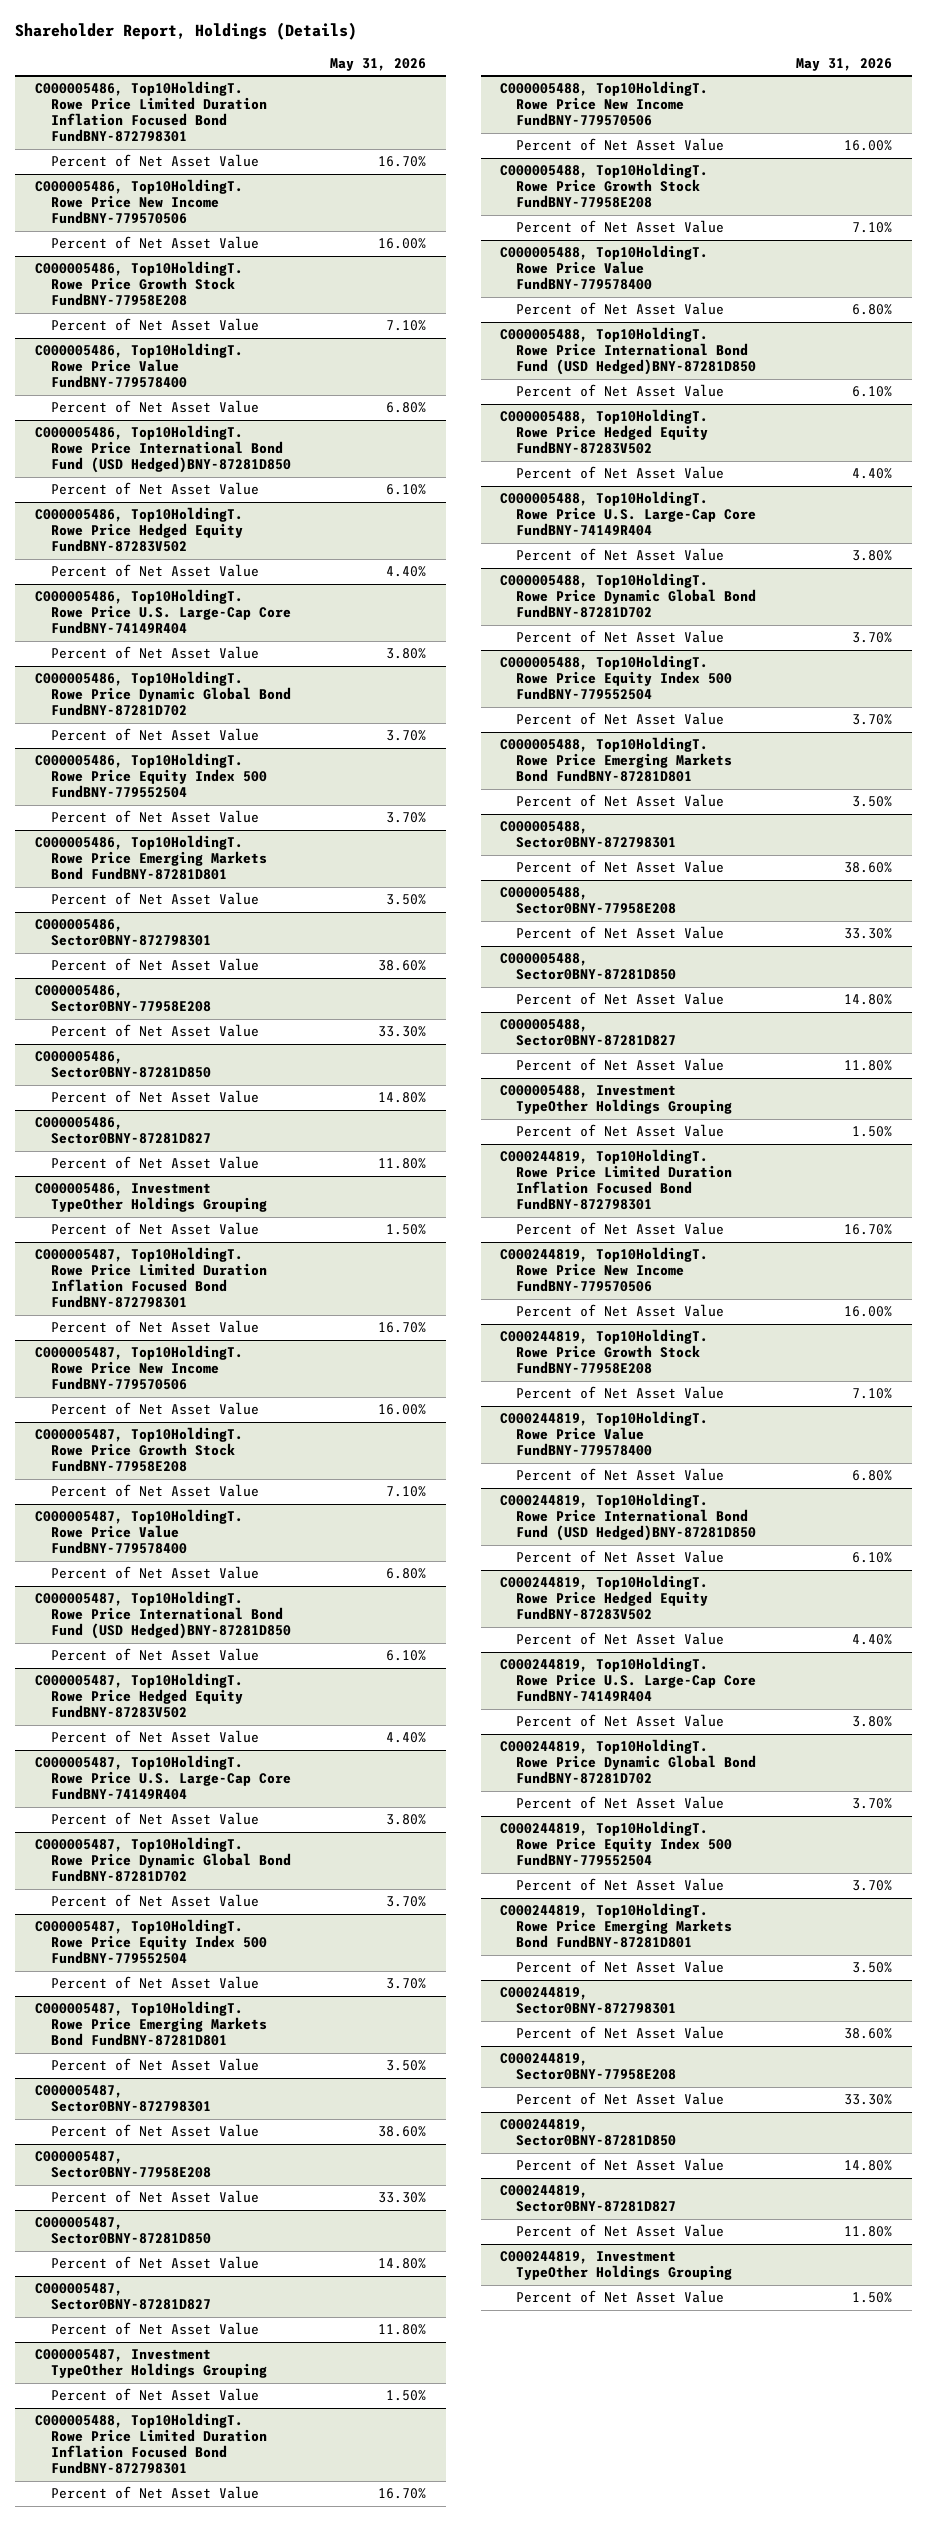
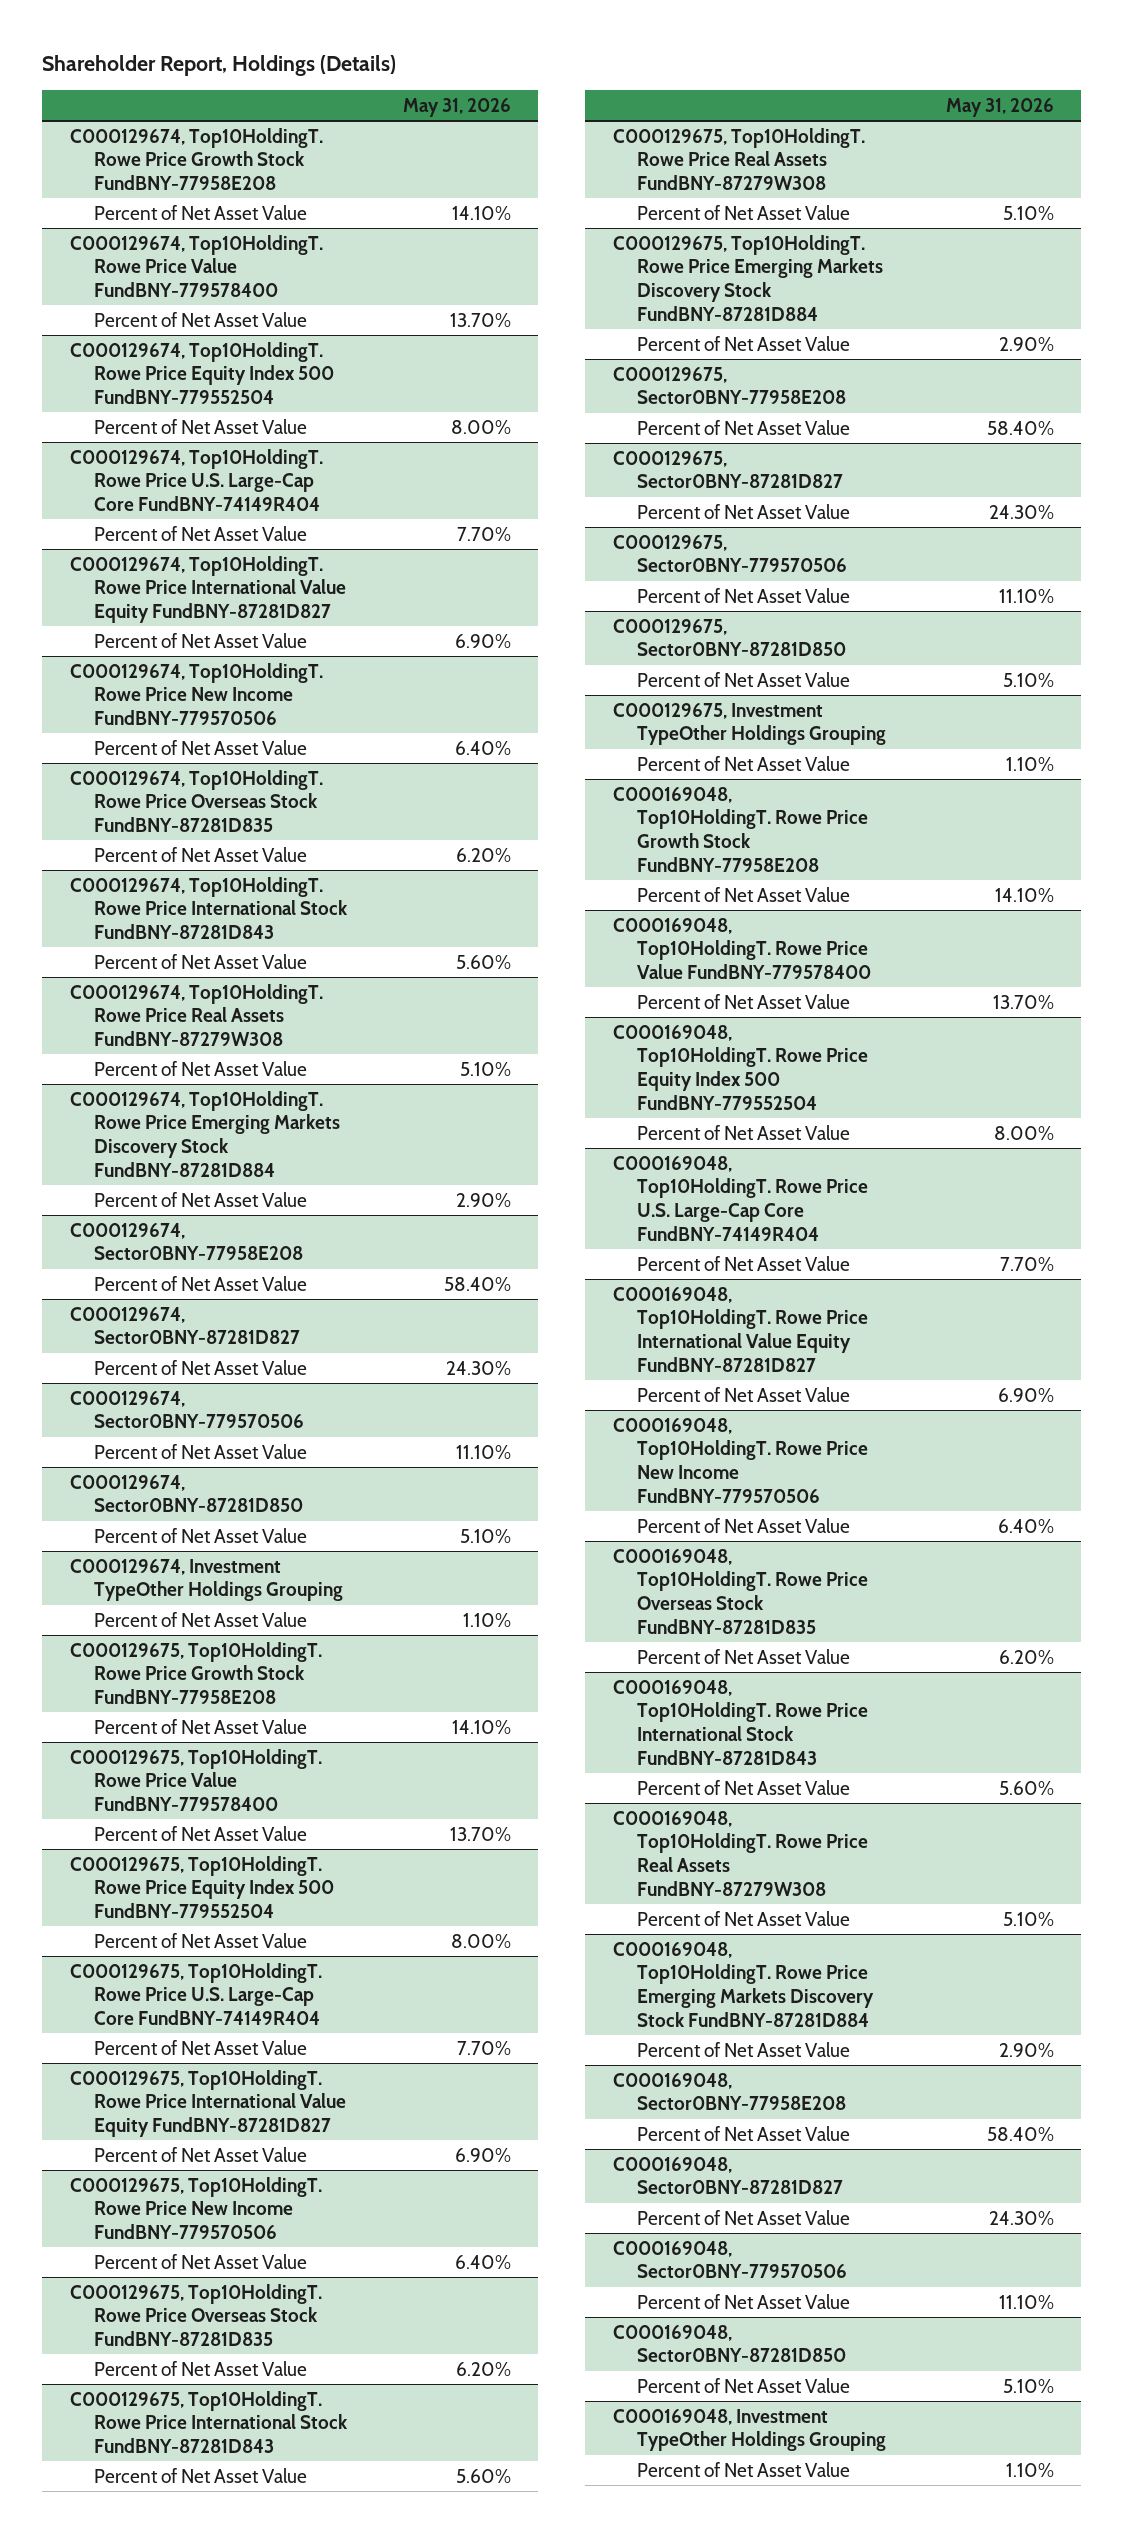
- C000005486, Top10HoldingT. Rowe Price Limited Duration Inflation Focused Bond FundBNY-872798301
- Percent of Net Asset Value | 16.70%
- C000005486, Top10HoldingT. Rowe Price New Income FundBNY-779570506
- Percent of Net Asset Value | 16.00%
- C000005486, Top10HoldingT. Rowe Price Growth Stock FundBNY-77958E208
- Percent of Net Asset Value | 7.10%
- C000005486, Top10HoldingT. Rowe Price Value FundBNY-779578400
- Percent of Net Asset Value | 6.80%
- C000005486, Top10HoldingT. Rowe Price International Bond Fund (USD Hedged)BNY-87281D850
- Percent of Net Asset Value | 6.10%
- C000005486, Top10HoldingT. Rowe Price Hedged Equity FundBNY-87283V502
- Percent of Net Asset Value | 4.40%
- C000005486, Top10HoldingT. Rowe Price U.S. Large-Cap Core FundBNY-74149R404
- Percent of Net Asset Value | 3.80%
- C000005486, Top10HoldingT. Rowe Price Dynamic Global Bond FundBNY-87281D702
- Percent of Net Asset Value | 3.70%
- C000005486, Top10HoldingT. Rowe Price Equity Index 500 FundBNY-779552504
- Percent of Net Asset Value | 3.70%
- C000005486, Top10HoldingT. Rowe Price Emerging Markets Bond FundBNY-87281D801
- Percent of Net Asset Value | 3.50%
- C000005486, Sector0BNY-872798301
- Percent of Net Asset Value | 38.60%
- C000005486, Sector0BNY-77958E208
- Percent of Net Asset Value | 33.30%
- C000005486, Sector0BNY-87281D850
- Percent of Net Asset Value | 14.80%
- C000005486, Sector0BNY-87281D827
- Percent of Net Asset Value | 11.80%
- C000005486, Investment TypeOther Holdings Grouping
- Percent of Net Asset Value | 1.50%
- C000005487, Top10HoldingT. Rowe Price Limited Duration Inflation Focused Bond FundBNY-872798301
- Percent of Net Asset Value | 16.70%
- C000005487, Top10HoldingT. Rowe Price New Income FundBNY-779570506
- Percent of Net Asset Value | 16.00%
- C000005487, Top10HoldingT. Rowe Price Growth Stock FundBNY-77958E208
- Percent of Net Asset Value | 7.10%
- C000005487, Top10HoldingT. Rowe Price Value FundBNY-779578400
- Percent of Net Asset Value | 6.80%
- C000005487, Top10HoldingT. Rowe Price International Bond Fund (USD Hedged)BNY-87281D850
- Percent of Net Asset Value | 6.10%
- C000005487, Top10HoldingT. Rowe Price Hedged Equity FundBNY-87283V502
- Percent of Net Asset Value | 4.40%
- C000005487, Top10HoldingT. Rowe Price U.S. Large-Cap Core FundBNY-74149R404
- Percent of Net Asset Value | 3.80%
- C000005487, Top10HoldingT. Rowe Price Dynamic Global Bond FundBNY-87281D702
- Percent of Net Asset Value | 3.70%
- C000005487, Top10HoldingT. Rowe Price Equity Index 500 FundBNY-779552504
- Percent of Net Asset Value | 3.70%
- C000005487, Top10HoldingT. Rowe Price Emerging Markets Bond FundBNY-87281D801
- Percent of Net Asset Value | 3.50%
- C000005487, Sector0BNY-872798301
- Percent of Net Asset Value | 38.60%
- C000005487, Sector0BNY-77958E208
- Percent of Net Asset Value | 33.30%
- C000005487, Sector0BNY-87281D850
- Percent of Net Asset Value | 14.80%
- C000005487, Sector0BNY-87281D827
- Percent of Net Asset Value | 11.80%
- C000005487, Investment TypeOther Holdings Grouping
- Percent of Net Asset Value | 1.50%
- C000005488, Top10HoldingT. Rowe Price Limited Duration Inflation Focused Bond FundBNY-872798301
- Percent of Net Asset Value | 16.70%
- C000005488, Top10HoldingT. Rowe Price New Income FundBNY-779570506
- Percent of Net Asset Value | 16.00%
- C000005488, Top10HoldingT. Rowe Price Growth Stock FundBNY-77958E208
- Percent of Net Asset Value | 7.10%
- C000005488, Top10HoldingT. Rowe Price Value FundBNY-779578400
- Percent of Net Asset Value | 6.80%
- C000005488, Top10HoldingT. Rowe Price International Bond Fund (USD Hedged)BNY-87281D850
- Percent of Net Asset Value | 6.10%
- C000005488, Top10HoldingT. Rowe Price Hedged Equity FundBNY-87283V502
- Percent of Net Asset Value | 4.40%
- C000005488, Top10HoldingT. Rowe Price U.S. Large-Cap Core FundBNY-74149R404
- Percent of Net Asset Value | 3.80%
- C000005488, Top10HoldingT. Rowe Price Dynamic Global Bond FundBNY-87281D702
- Percent of Net Asset Value | 3.70%
- C000005488, Top10HoldingT. Rowe Price Equity Index 500 FundBNY-779552504
- Percent of Net Asset Value | 3.70%
- C000005488, Top10HoldingT. Rowe Price Emerging Markets Bond FundBNY-87281D801
- Percent of Net Asset Value | 3.50%
- C000005488, Sector0BNY-872798301
- Percent of Net Asset Value | 38.60%
- C000005488, Sector0BNY-77958E208
- Percent of Net Asset Value | 33.30%
- C000005488, Sector0BNY-87281D850
- Percent of Net Asset Value | 14.80%
- C000005488, Sector0BNY-87281D827
- Percent of Net Asset Value | 11.80%
- C000005488, Investment TypeOther Holdings Grouping
- Percent of Net Asset Value | 1.50%
- C000244819, Top10HoldingT. Rowe Price Limited Duration Inflation Focused Bond FundBNY-872798301
- Percent of Net Asset Value | 16.70%
- C000244819, Top10HoldingT. Rowe Price New Income FundBNY-779570506
- Percent of Net Asset Value | 16.00%
- C000244819, Top10HoldingT. Rowe Price Growth Stock FundBNY-77958E208
- Percent of Net Asset Value | 7.10%
- C000244819, Top10HoldingT. Rowe Price Value FundBNY-779578400
- Percent of Net Asset Value | 6.80%
- C000244819, Top10HoldingT. Rowe Price International Bond Fund (USD Hedged)BNY-87281D850
- Percent of Net Asset Value | 6.10%
- C000244819, Top10HoldingT. Rowe Price Hedged Equity FundBNY-87283V502
- Percent of Net Asset Value | 4.40%
- C000244819, Top10HoldingT. Rowe Price U.S. Large-Cap Core FundBNY-74149R404
- Percent of Net Asset Value | 3.80%
- C000244819, Top10HoldingT. Rowe Price Dynamic Global Bond FundBNY-87281D702
- Percent of Net Asset Value | 3.70%
- C000244819, Top10HoldingT. Rowe Price Equity Index 500 FundBNY-779552504
- Percent of Net Asset Value | 3.70%
- C000244819, Top10HoldingT. Rowe Price Emerging Markets Bond FundBNY-87281D801
- Percent of Net Asset Value | 3.50%
- C000244819, Sector0BNY-872798301
- Percent of Net Asset Value | 38.60%
- C000244819, Sector0BNY-77958E208
- Percent of Net Asset Value | 33.30%
- C000244819, Sector0BNY-87281D850
- Percent of Net Asset Value | 14.80%
- C000244819, Sector0BNY-87281D827
- Percent of Net Asset Value | 11.80%
- C000244819, Investment TypeOther Holdings Grouping
- Percent of Net Asset Value | 1.50%
+ C000129674, Top10HoldingT. Rowe Price Growth Stock FundBNY-77958E208
+ Percent of Net Asset Value | 14.10%
+ C000129674, Top10HoldingT. Rowe Price Value FundBNY-779578400
+ Percent of Net Asset Value | 13.70%
+ C000129674, Top10HoldingT. Rowe Price Equity Index 500 FundBNY-779552504
+ Percent of Net Asset Value | 8.00%
+ C000129674, Top10HoldingT. Rowe Price U.S. Large-Cap Core FundBNY-74149R404
+ Percent of Net Asset Value | 7.70%
+ C000129674, Top10HoldingT. Rowe Price International Value Equity FundBNY-87281D827
+ Percent of Net Asset Value | 6.90%
+ C000129674, Top10HoldingT. Rowe Price New Income FundBNY-779570506
+ Percent of Net Asset Value | 6.40%
+ C000129674, Top10HoldingT. Rowe Price Overseas Stock FundBNY-87281D835
+ Percent of Net Asset Value | 6.20%
+ C000129674, Top10HoldingT. Rowe Price International Stock FundBNY-87281D843
+ Percent of Net Asset Value | 5.60%
+ C000129674, Top10HoldingT. Rowe Price Real Assets FundBNY-87279W308
+ Percent of Net Asset Value | 5.10%
+ C000129674, Top10HoldingT. Rowe Price Emerging Markets Discovery Stock FundBNY-87281D884
+ Percent of Net Asset Value | 2.90%
+ C000129674, Sector0BNY-77958E208
+ Percent of Net Asset Value | 58.40%
+ C000129674, Sector0BNY-87281D827
+ Percent of Net Asset Value | 24.30%
+ C000129674, Sector0BNY-779570506
+ Percent of Net Asset Value | 11.10%
+ C000129674, Sector0BNY-87281D850
+ Percent of Net Asset Value | 5.10%
+ C000129674, Investment TypeOther Holdings Grouping
+ Percent of Net Asset Value | 1.10%
+ C000129675, Top10HoldingT. Rowe Price Growth Stock FundBNY-77958E208
+ Percent of Net Asset Value | 14.10%
+ C000129675, Top10HoldingT. Rowe Price Value FundBNY-779578400
+ Percent of Net Asset Value | 13.70%
+ C000129675, Top10HoldingT. Rowe Price Equity Index 500 FundBNY-779552504
+ Percent of Net Asset Value | 8.00%
+ C000129675, Top10HoldingT. Rowe Price U.S. Large-Cap Core FundBNY-74149R404
+ Percent of Net Asset Value | 7.70%
+ C000129675, Top10HoldingT. Rowe Price International Value Equity FundBNY-87281D827
+ Percent of Net Asset Value | 6.90%
+ C000129675, Top10HoldingT. Rowe Price New Income FundBNY-779570506
+ Percent of Net Asset Value | 6.40%
+ C000129675, Top10HoldingT. Rowe Price Overseas Stock FundBNY-87281D835
+ Percent of Net Asset Value | 6.20%
+ C000129675, Top10HoldingT. Rowe Price International Stock FundBNY-87281D843
+ Percent of Net Asset Value | 5.60%
+ C000129675, Top10HoldingT. Rowe Price Real Assets FundBNY-87279W308
+ Percent of Net Asset Value | 5.10%
+ C000129675, Top10HoldingT. Rowe Price Emerging Markets Discovery Stock FundBNY-87281D884
+ Percent of Net Asset Value | 2.90%
+ C000129675, Sector0BNY-77958E208
+ Percent of Net Asset Value | 58.40%
+ C000129675, Sector0BNY-87281D827
+ Percent of Net Asset Value | 24.30%
+ C000129675, Sector0BNY-779570506
+ Percent of Net Asset Value | 11.10%
+ C000129675, Sector0BNY-87281D850
+ Percent of Net Asset Value | 5.10%
+ C000129675, Investment TypeOther Holdings Grouping
+ Percent of Net Asset Value | 1.10%
+ C000169048, Top10HoldingT. Rowe Price Growth Stock FundBNY-77958E208
+ Percent of Net Asset Value | 14.10%
+ C000169048, Top10HoldingT. Rowe Price Value FundBNY-779578400
+ Percent of Net Asset Value | 13.70%
+ C000169048, Top10HoldingT. Rowe Price Equity Index 500 FundBNY-779552504
+ Percent of Net Asset Value | 8.00%
+ C000169048, Top10HoldingT. Rowe Price U.S. Large-Cap Core FundBNY-74149R404
+ Percent of Net Asset Value | 7.70%
+ C000169048, Top10HoldingT. Rowe Price International Value Equity FundBNY-87281D827
+ Percent of Net Asset Value | 6.90%
+ C000169048, Top10HoldingT. Rowe Price New Income FundBNY-779570506
+ Percent of Net Asset Value | 6.40%
+ C000169048, Top10HoldingT. Rowe Price Overseas Stock FundBNY-87281D835
+ Percent of Net Asset Value | 6.20%
+ C000169048, Top10HoldingT. Rowe Price International Stock FundBNY-87281D843
+ Percent of Net Asset Value | 5.60%
+ C000169048, Top10HoldingT. Rowe Price Real Assets FundBNY-87279W308
+ Percent of Net Asset Value | 5.10%
+ C000169048, Top10HoldingT. Rowe Price Emerging Markets Discovery Stock FundBNY-87281D884
+ Percent of Net Asset Value | 2.90%
+ C000169048, Sector0BNY-77958E208
+ Percent of Net Asset Value | 58.40%
+ C000169048, Sector0BNY-87281D827
+ Percent of Net Asset Value | 24.30%
+ C000169048, Sector0BNY-779570506
+ Percent of Net Asset Value | 11.10%
+ C000169048, Sector0BNY-87281D850
+ Percent of Net Asset Value | 5.10%
+ C000169048, Investment TypeOther Holdings Grouping
+ Percent of Net Asset Value | 1.10%

